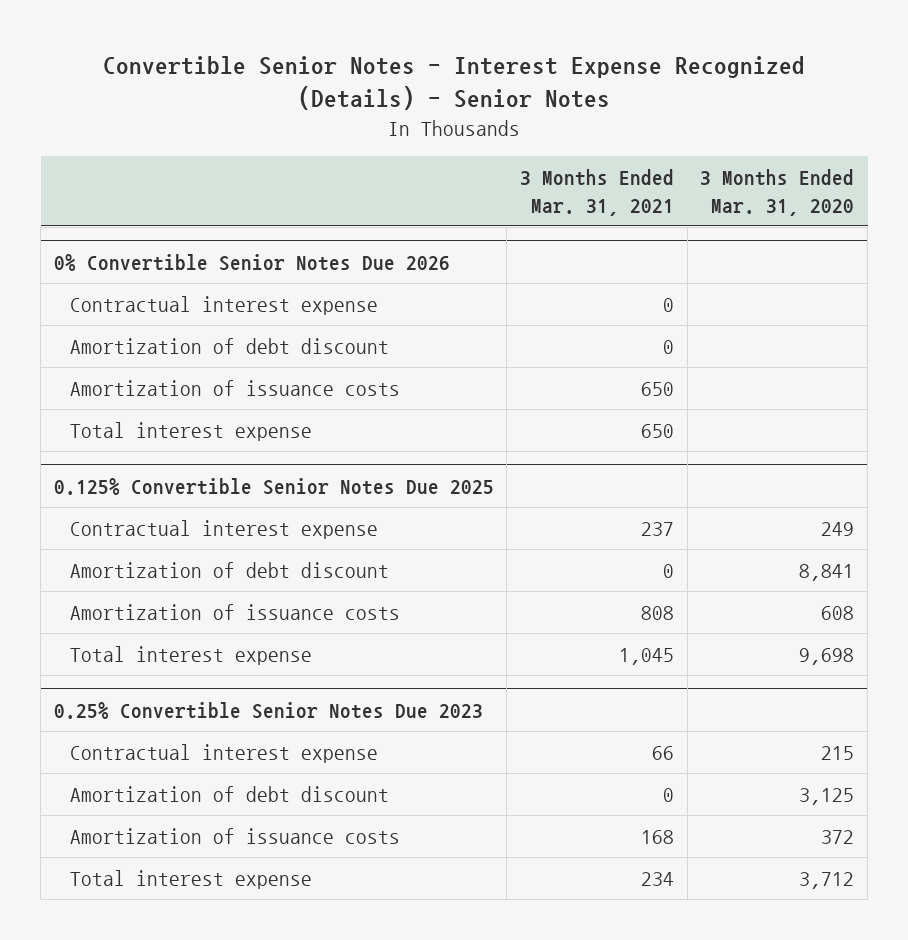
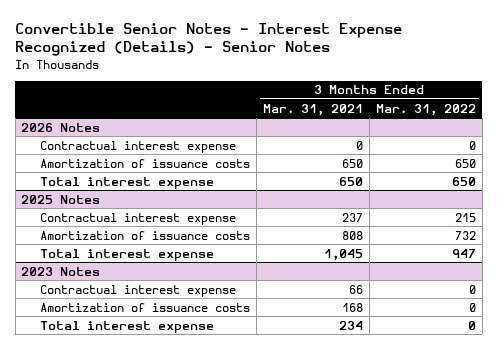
- | 3 Months Ended Mar. 31, 2021 | 3 Months Ended Mar. 31, 2020
+ | 3 Months Ended Mar. 31, 2021 | 3 Months Ended Mar. 31, 2022
- 0% Convertible Senior Notes Due 2026
+ 2026 Notes
- Amortization of debt discount | 0 |
- 0.125% Convertible Senior Notes Due 2025
+ 2025 Notes
- Amortization of debt discount | 0 | 8,841
- 0.25% Convertible Senior Notes Due 2023
+ 2023 Notes
- Amortization of debt discount | 0 | 3,125

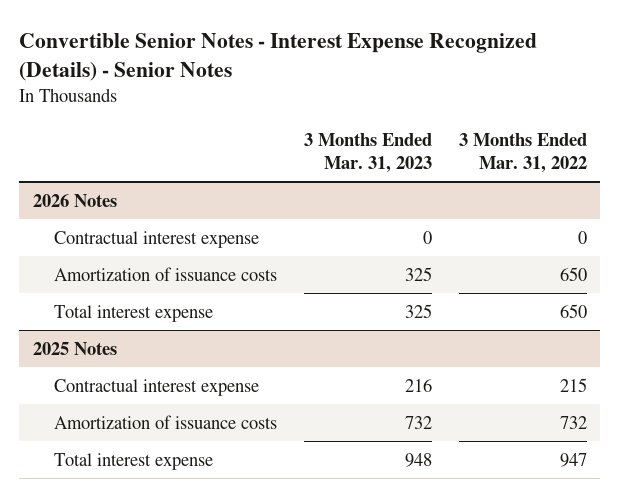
- | 3 Months Ended Mar. 31, 2021 | 3 Months Ended Mar. 31, 2022
+ | 3 Months Ended Mar. 31, 2023 | 3 Months Ended Mar. 31, 2022
- 2023 Notes
- Contractual interest expense | 66 | 0
- Amortization of issuance costs | 168 | 0
- Total interest expense | 234 | 0

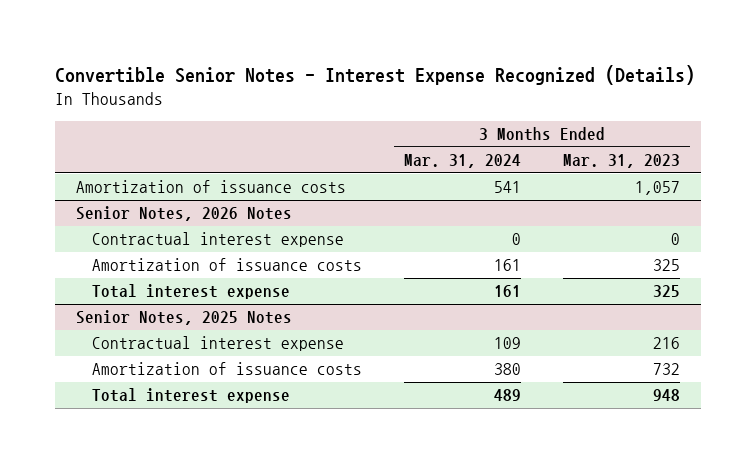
- Convertible Senior Notes - Interest Expense Recognized (Details) - Senior Notes
+ Convertible Senior Notes - Interest Expense Recognized (Details)
- | 3 Months Ended Mar. 31, 2023 | 3 Months Ended Mar. 31, 2022
+ | 3 Months Ended Mar. 31, 2024 | 3 Months Ended Mar. 31, 2023
- 2026 Notes
+ Amortization of issuance costs | 541 | 1,057
+ Senior Notes, 2026 Notes
- 2025 Notes
+ Senior Notes, 2025 Notes

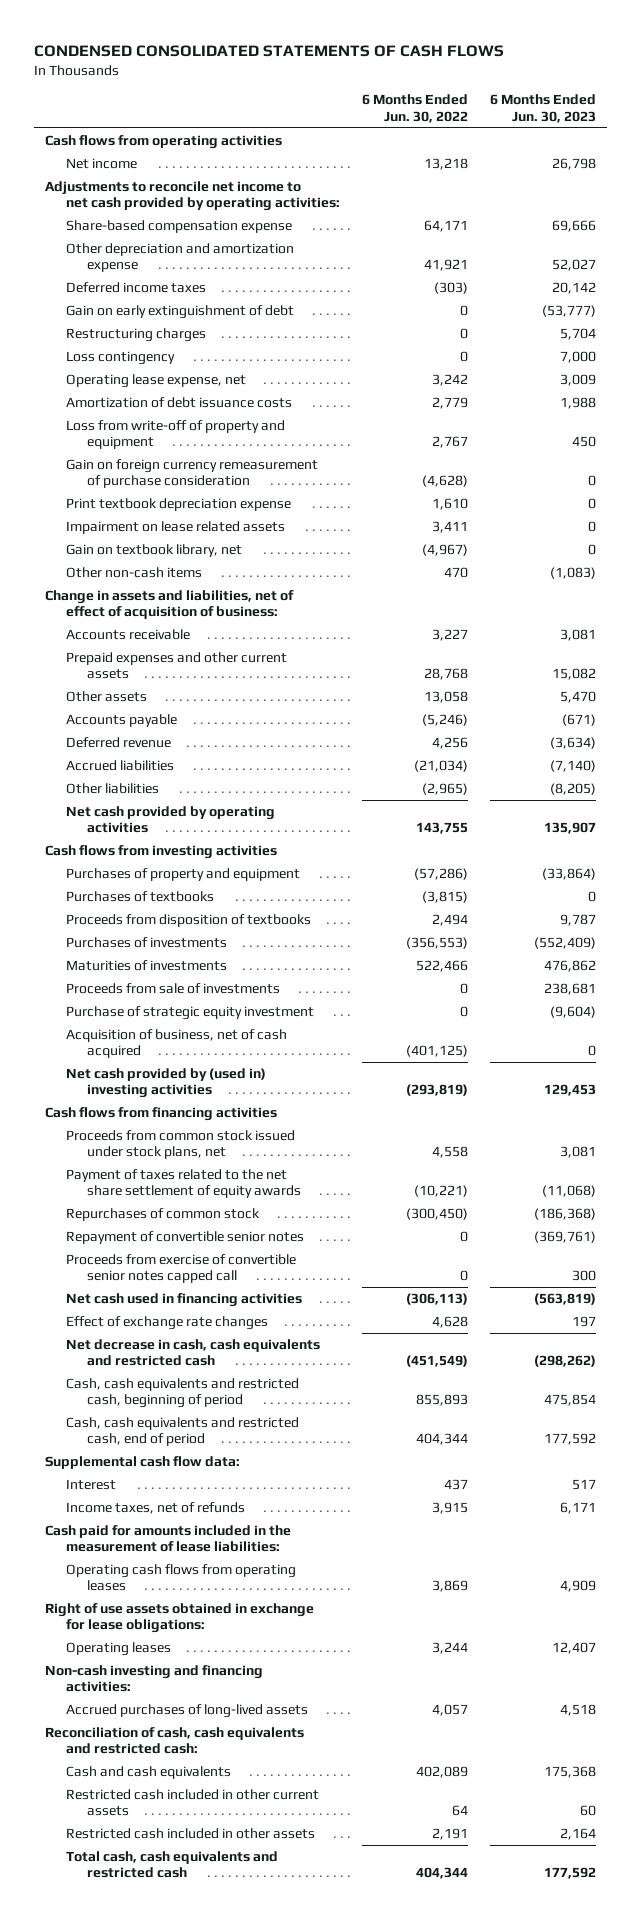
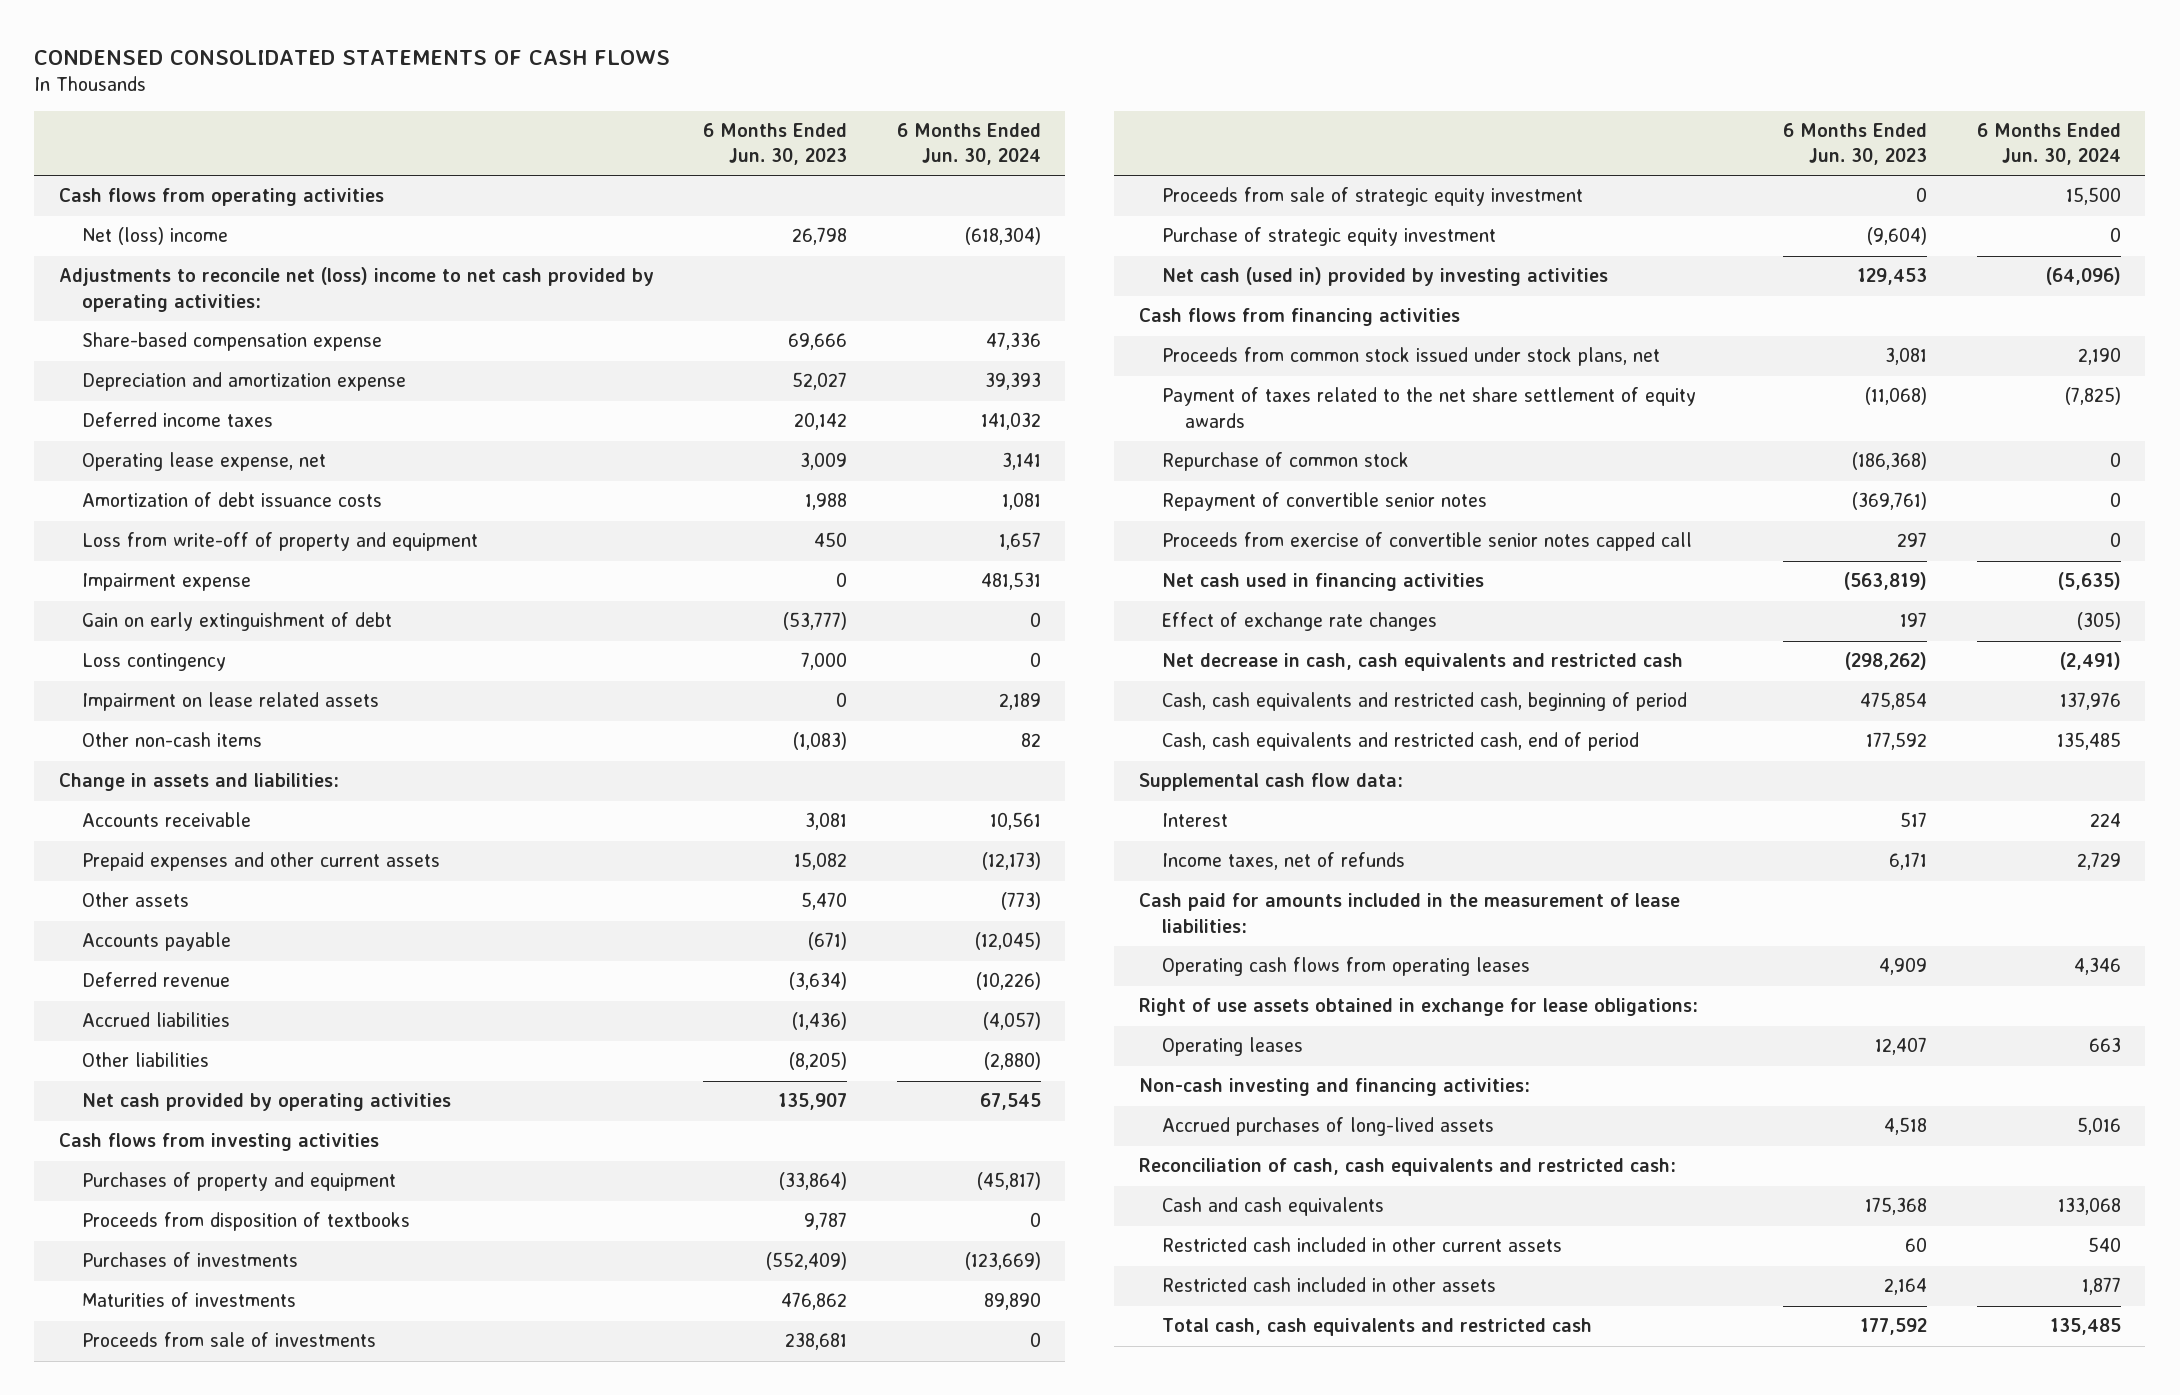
- | 6 Months Ended Jun. 30, 2022 | 6 Months Ended Jun. 30, 2023
+ | 6 Months Ended Jun. 30, 2023 | 6 Months Ended Jun. 30, 2024
- Net income | 13,218 | 26,798
- Adjustments to reconcile net income to net cash provided by operating activities:
+ Net (loss) income | 26,798 | (618,304)
+ Adjustments to reconcile net (loss) income to net cash provided by operating activities:
- Other depreciation and amortization expense | 41,921 | 52,027
+ Depreciation and amortization expense | 52,027 | 39,393
- Restructuring charges | 0 | 5,704
- Gain on foreign currency remeasurement of purchase consideration | (4,628) | 0
- Print textbook depreciation expense | 1,610 | 0
+ Impairment expense | 0 | 481,531
moved down: Gain on early extinguishment of debt | (53,777) | 0
moved down: Loss contingency | 7,000 | 0
- Gain on textbook library, net | (4,967) | 0
- Change in assets and liabilities, net of effect of acquisition of business:
+ Change in assets and liabilities:
- Accrued liabilities | (21,034) | (7,140)
+ Accrued liabilities | (1,436) | (4,057)
- Purchases of textbooks | (3,815) | 0
+ Proceeds from sale of strategic equity investment | 0 | 15,500
- Acquisition of business, net of cash acquired | (401,125) | 0
- Net cash provided by (used in) investing activities | (293,819) | 129,453
+ Net cash (used in) provided by investing activities | 129,453 | (64,096)
- Repurchases of common stock | (300,450) | (186,368)
+ Repurchase of common stock | (186,368) | 0
- Proceeds from exercise of convertible senior notes capped call | 0 | 300
+ Proceeds from exercise of convertible senior notes capped call | 297 | 0

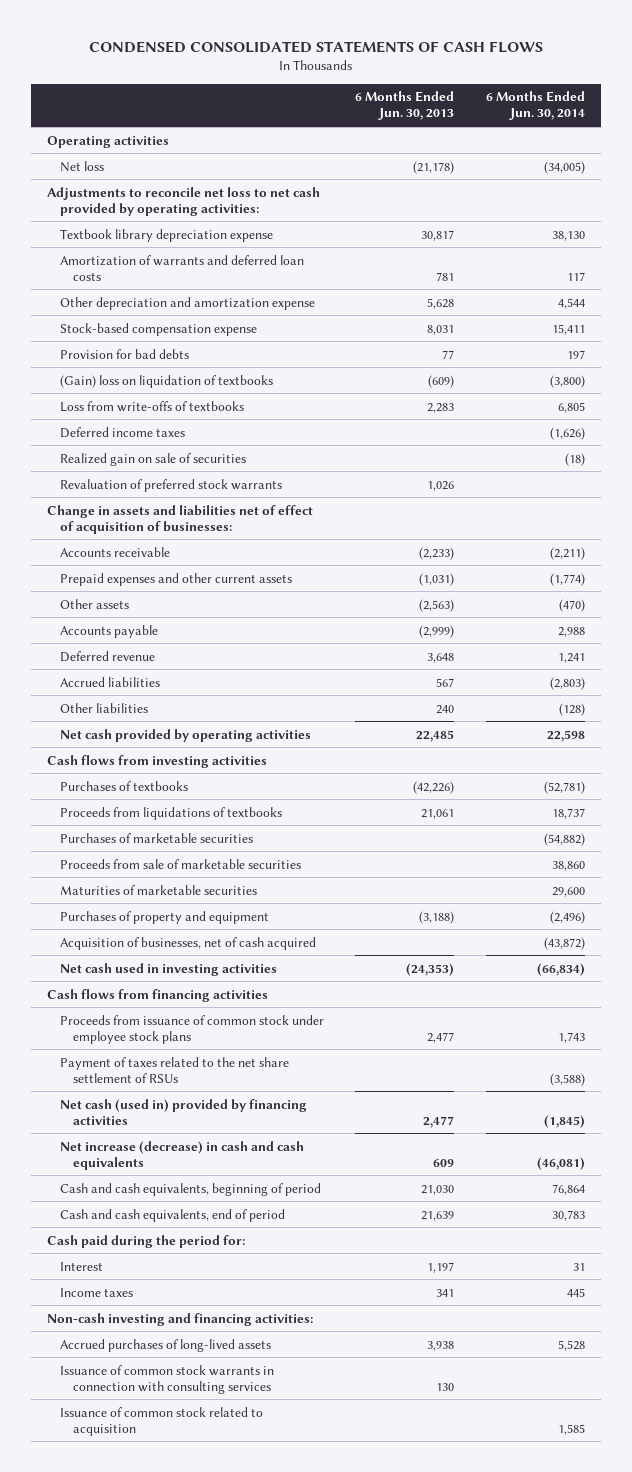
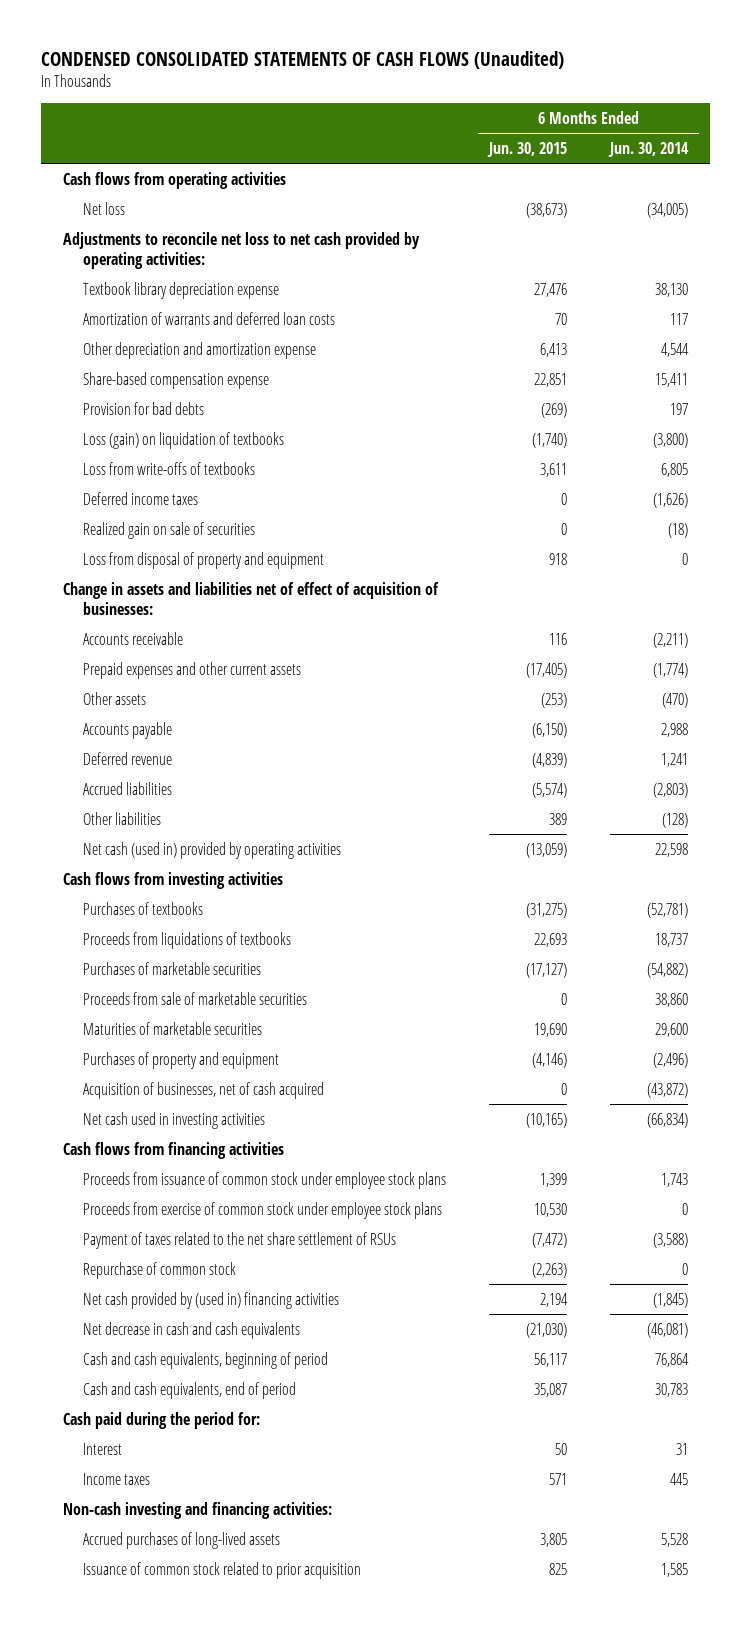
- CONDENSED CONSOLIDATED STATEMENTS OF CASH FLOWS
+ CONDENSED CONSOLIDATED STATEMENTS OF CASH FLOWS (Unaudited)
- | 6 Months Ended Jun. 30, 2013 | 6 Months Ended Jun. 30, 2014
+ | 6 Months Ended Jun. 30, 2015 | 6 Months Ended Jun. 30, 2014
- Operating activities
+ Cash flows from operating activities
- Stock-based compensation expense | 8,031 | 15,411
+ Share-based compensation expense | 22,851 | 15,411
- (Gain) loss on liquidation of textbooks | (609) | (3,800)
+ Loss (gain) on liquidation of textbooks | (1,740) | (3,800)
- Revaluation of preferred stock warrants | 1,026 |
+ Loss from disposal of property and equipment | 918 | 0
- Net cash provided by operating activities | 22,485 | 22,598
+ Net cash (used in) provided by operating activities | (13,059) | 22,598
+ Proceeds from exercise of common stock under employee stock plans | 10,530 | 0
- Net cash (used in) provided by financing activities | 2,477 | (1,845)
- Net increase (decrease) in cash and cash equivalents | 609 | (46,081)
+ Repurchase of common stock | (2,263) | 0
+ Net cash provided by (used in) financing activities | 2,194 | (1,845)
+ Net decrease in cash and cash equivalents | (21,030) | (46,081)
- Issuance of common stock warrants in connection with consulting services | 130 |
- Issuance of common stock related to acquisition | | 1,585
+ Issuance of common stock related to prior acquisition | 825 | 1,585

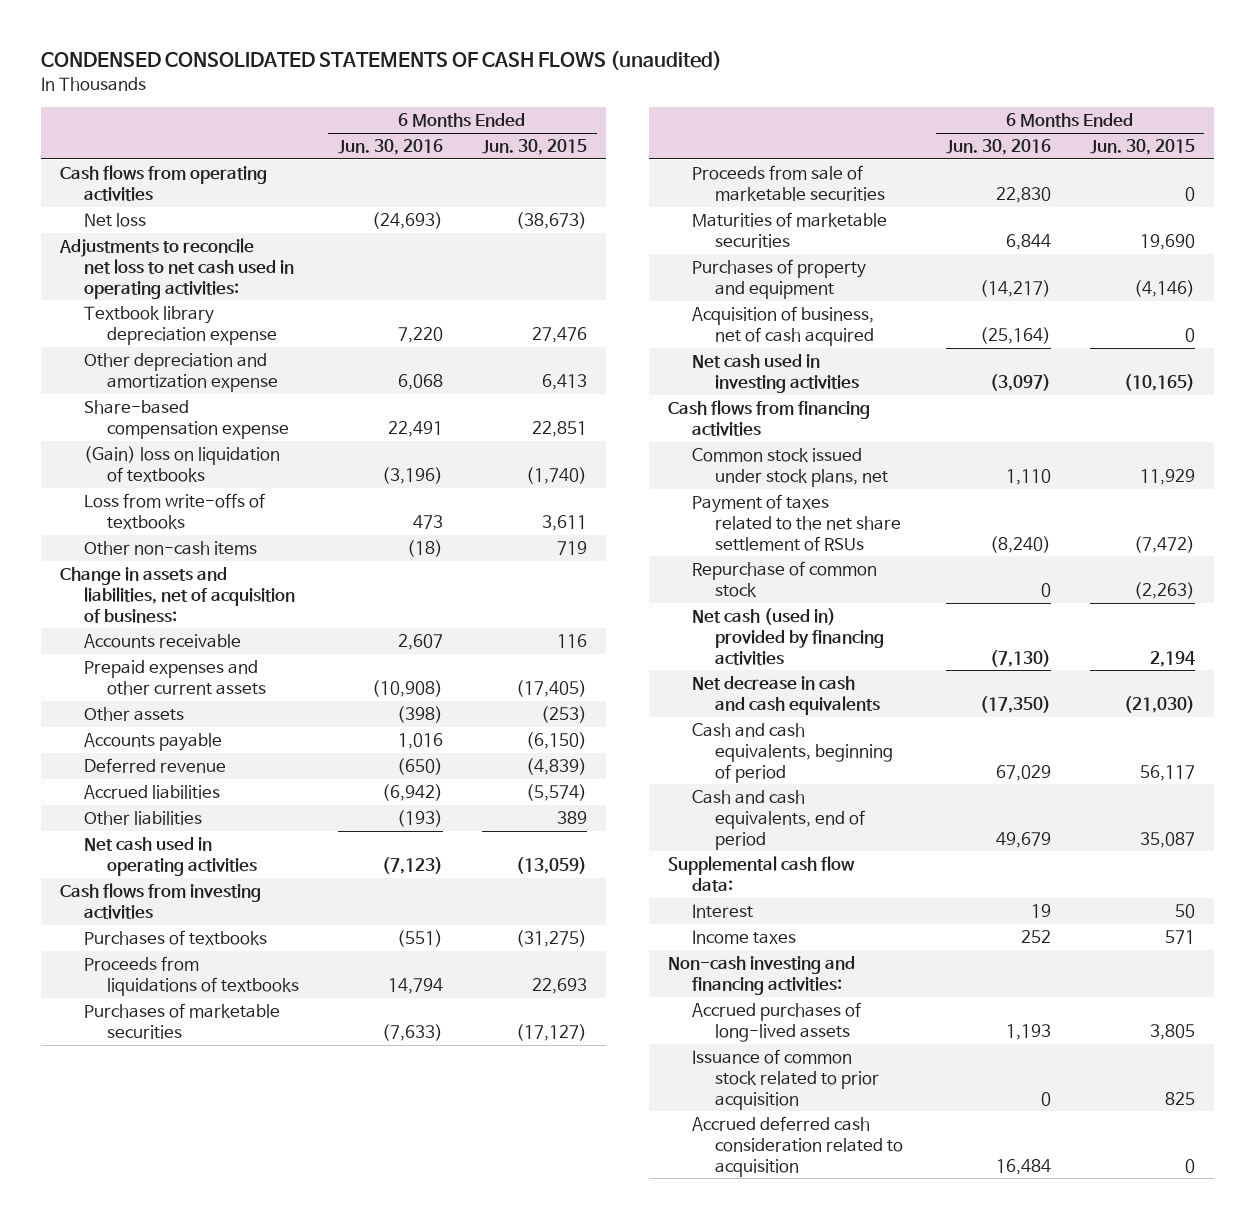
- CONDENSED CONSOLIDATED STATEMENTS OF CASH FLOWS (Unaudited)
+ CONDENSED CONSOLIDATED STATEMENTS OF CASH FLOWS (unaudited)
- | 6 Months Ended Jun. 30, 2015 | 6 Months Ended Jun. 30, 2014
+ | 6 Months Ended Jun. 30, 2016 | 6 Months Ended Jun. 30, 2015
- Adjustments to reconcile net loss to net cash provided by operating activities:
+ Adjustments to reconcile net loss to net cash used in operating activities:
- Amortization of warrants and deferred loan costs | 70 | 117
- Provision for bad debts | (269) | 197
- Loss (gain) on liquidation of textbooks | (1,740) | (3,800)
+ (Gain) loss on liquidation of textbooks | (3,196) | (1,740)
- Deferred income taxes | 0 | (1,626)
- Realized gain on sale of securities | 0 | (18)
- Loss from disposal of property and equipment | 918 | 0
- Change in assets and liabilities net of effect of acquisition of businesses:
+ Other non-cash items | (18) | 719
+ Change in assets and liabilities, net of acquisition of business:
- Net cash (used in) provided by operating activities | (13,059) | 22,598
+ Net cash used in operating activities | (7,123) | (13,059)
- Acquisition of businesses, net of cash acquired | 0 | (43,872)
+ Acquisition of business, net of cash acquired | (25,164) | 0
- Proceeds from issuance of common stock under employee stock plans | 1,399 | 1,743
- Proceeds from exercise of common stock under employee stock plans | 10,530 | 0
+ Common stock issued under stock plans, net | 1,110 | 11,929
- Net cash provided by (used in) financing activities | 2,194 | (1,845)
+ Net cash (used in) provided by financing activities | (7,130) | 2,194
- Cash paid during the period for:
+ Supplemental cash flow data:
+ Accrued deferred cash consideration related to acquisition | 16,484 | 0

